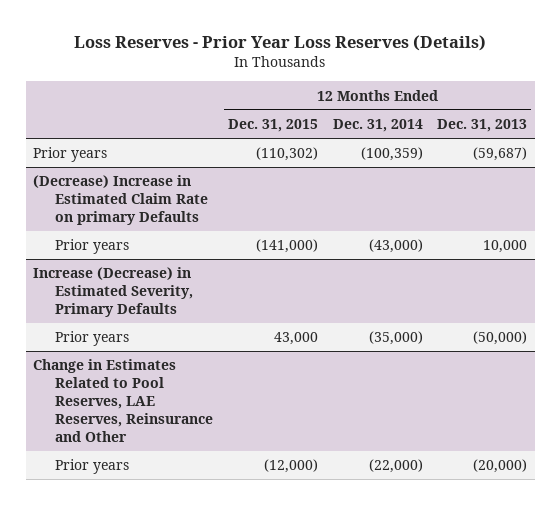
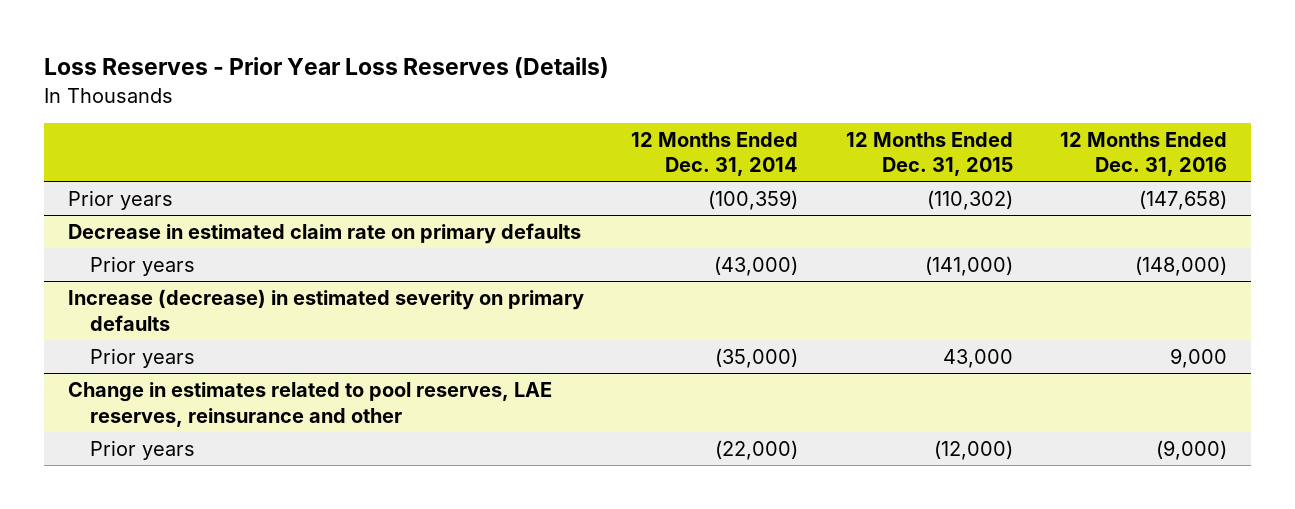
- | 12 Months Ended Dec. 31, 2015 | 12 Months Ended Dec. 31, 2014 | 12 Months Ended Dec. 31, 2013
+ | 12 Months Ended Dec. 31, 2014 | 12 Months Ended Dec. 31, 2015 | 12 Months Ended Dec. 31, 2016
- (Decrease) Increase in Estimated Claim Rate on primary Defaults
+ Decrease in estimated claim rate on primary defaults
- Increase (Decrease) in Estimated Severity, Primary Defaults
+ Increase (decrease) in estimated severity on primary defaults
- Change in Estimates Related to Pool Reserves, LAE Reserves, Reinsurance and Other
+ Change in estimates related to pool reserves, LAE reserves, reinsurance and other

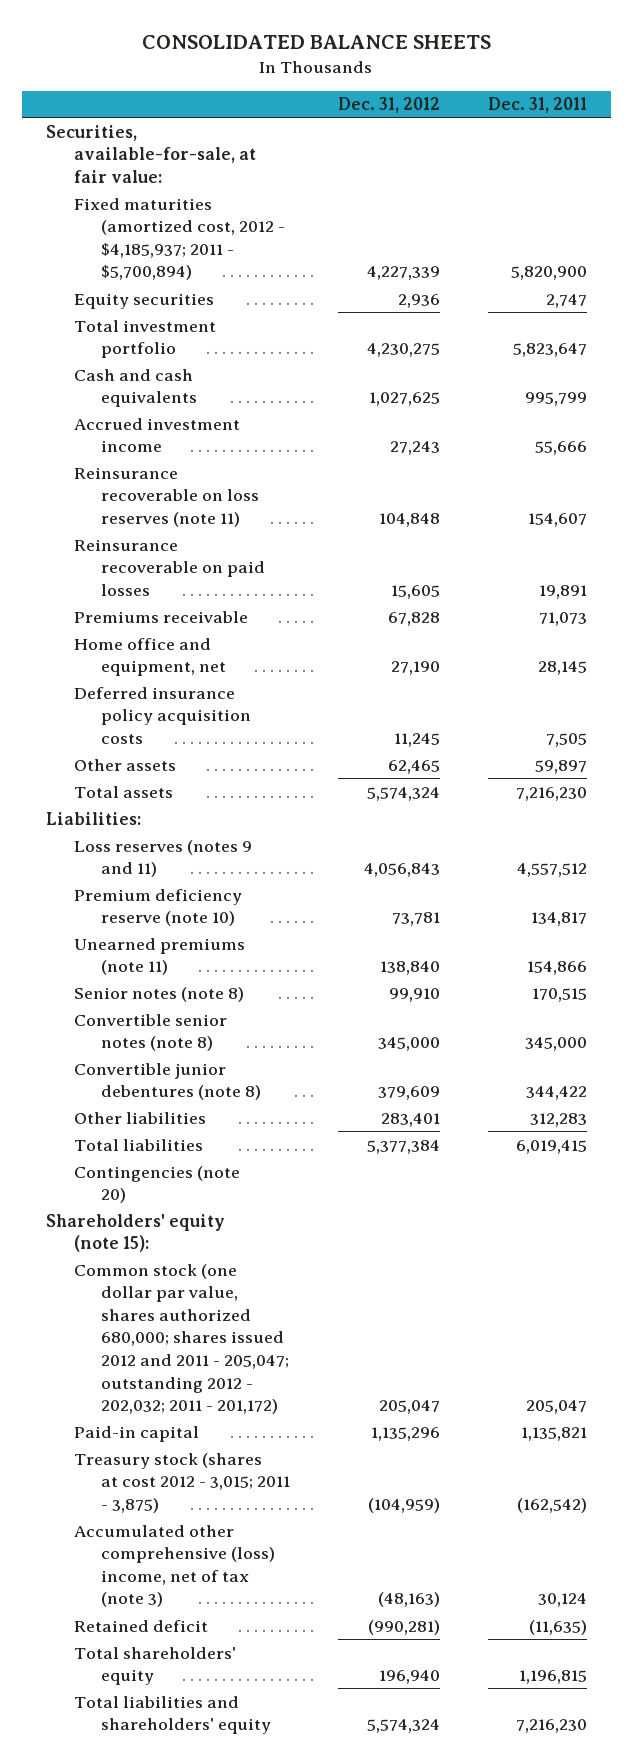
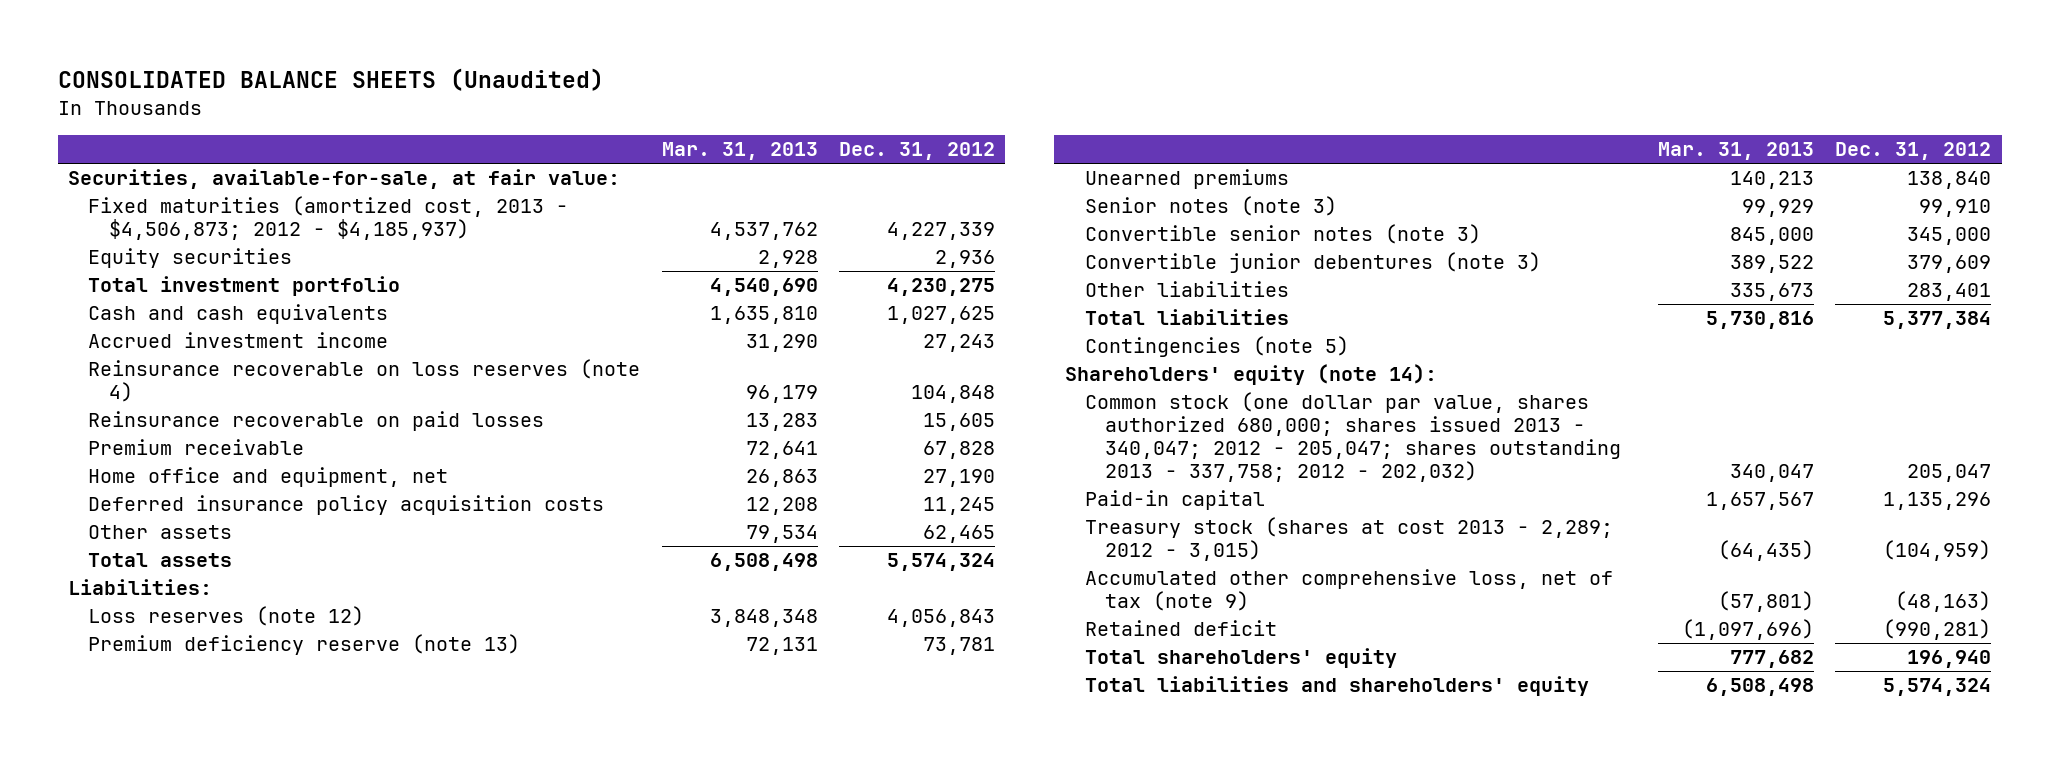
- CONSOLIDATED BALANCE SHEETS
+ CONSOLIDATED BALANCE SHEETS (Unaudited)
- | Dec. 31, 2012 | Dec. 31, 2011
+ | Mar. 31, 2013 | Dec. 31, 2012
- Fixed maturities (amortized cost, 2012 - $4,185,937; 2011 - $5,700,894) | 4,227,339 | 5,820,900
+ Fixed maturities (amortized cost, 2013 - $4,506,873; 2012 - $4,185,937) | 4,537,762 | 4,227,339
- Reinsurance recoverable on loss reserves (note 11) | 104,848 | 154,607
+ Reinsurance recoverable on loss reserves (note 4) | 96,179 | 104,848
- Premiums receivable | 67,828 | 71,073
+ Premium receivable | 72,641 | 67,828
- Loss reserves (notes 9 and 11) | 4,056,843 | 4,557,512
- Premium deficiency reserve (note 10) | 73,781 | 134,817
- Unearned premiums (note 11) | 138,840 | 154,866
- Senior notes (note 8) | 99,910 | 170,515
- Convertible senior notes (note 8) | 345,000 | 345,000
- Convertible junior debentures (note 8) | 379,609 | 344,422
+ Loss reserves (note 12) | 3,848,348 | 4,056,843
+ Premium deficiency reserve (note 13) | 72,131 | 73,781
+ Unearned premiums | 140,213 | 138,840
+ Senior notes (note 3) | 99,929 | 99,910
+ Convertible senior notes (note 3) | 845,000 | 345,000
+ Convertible junior debentures (note 3) | 389,522 | 379,609
- Contingencies (note 20)
- Shareholders' equity (note 15):
- Common stock (one dollar par value, shares authorized 680,000; shares issued 2012 and 2011 - 205,047; outstanding 2012 - 202,032; 2011 - 201,172) | 205,047 | 205,047
+ Contingencies (note 5)
+ Shareholders' equity (note 14):
+ Common stock (one dollar par value, shares authorized 680,000; shares issued 2013 - 340,047; 2012 - 205,047; shares outstanding 2013 - 337,758; 2012 - 202,032) | 340,047 | 205,047
- Treasury stock (shares at cost 2012 - 3,015; 2011 - 3,875) | (104,959) | (162,542)
- Accumulated other comprehensive (loss) income, net of tax (note 3) | (48,163) | 30,124
+ Treasury stock (shares at cost 2013 - 2,289; 2012 - 3,015) | (64,435) | (104,959)
+ Accumulated other comprehensive loss, net of tax (note 9) | (57,801) | (48,163)

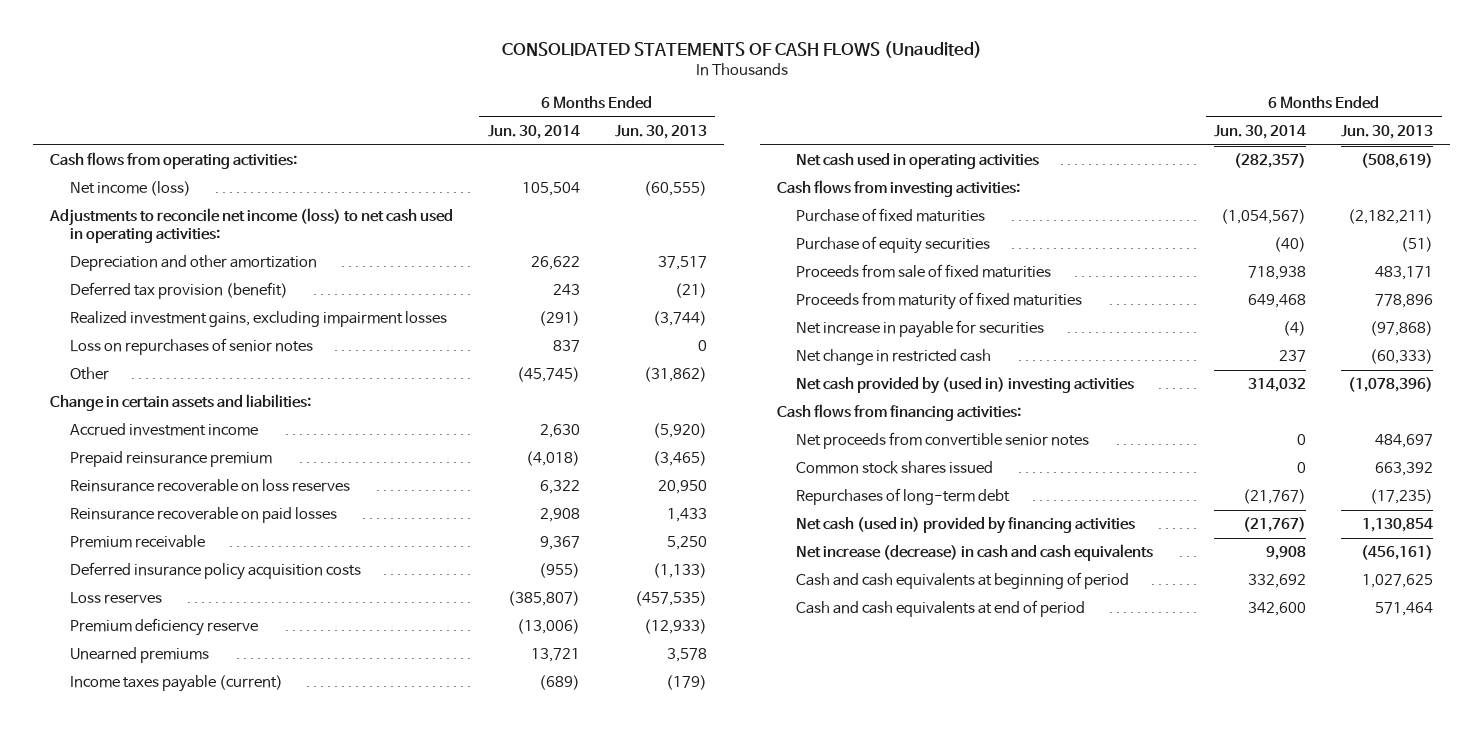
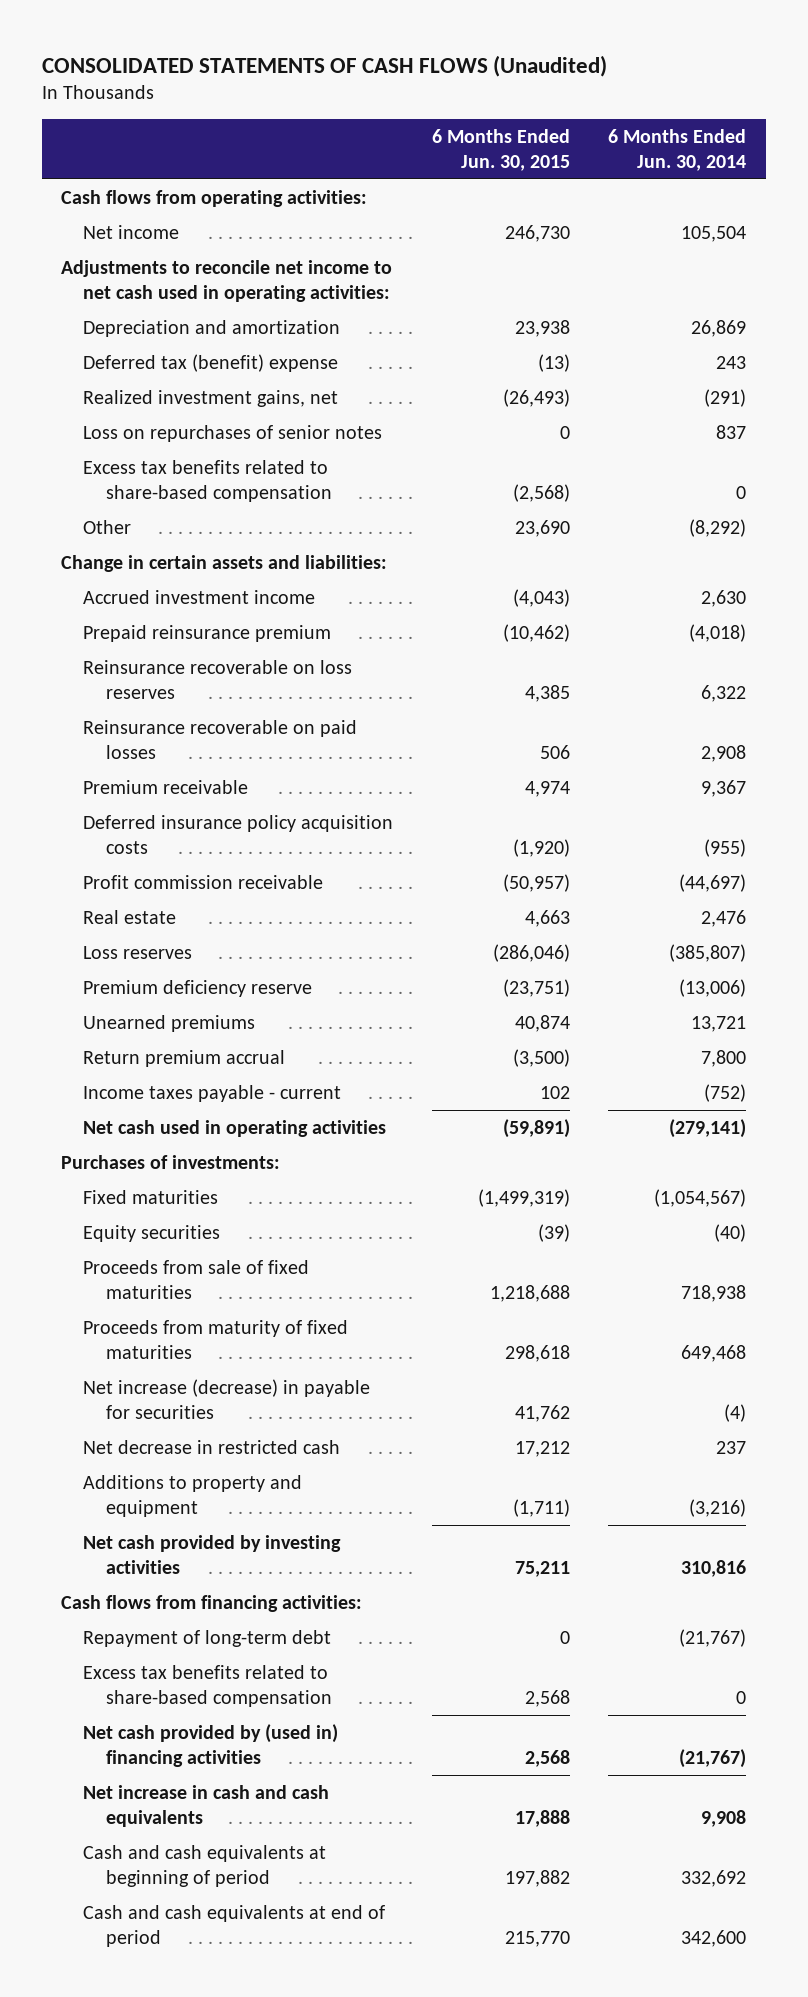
- | 6 Months Ended Jun. 30, 2014 | 6 Months Ended Jun. 30, 2013
+ | 6 Months Ended Jun. 30, 2015 | 6 Months Ended Jun. 30, 2014
- Net income (loss) | 105,504 | (60,555)
- Adjustments to reconcile net income (loss) to net cash used in operating activities:
- Depreciation and other amortization | 26,622 | 37,517
- Deferred tax provision (benefit) | 243 | (21)
- Realized investment gains, excluding impairment losses | (291) | (3,744)
+ Net income | 246,730 | 105,504
+ Adjustments to reconcile net income to net cash used in operating activities:
+ Depreciation and amortization | 23,938 | 26,869
+ Deferred tax (benefit) expense | (13) | 243
+ Realized investment gains, net | (26,493) | (291)
- Other | (45,745) | (31,862)
+ Excess tax benefits related to share-based compensation | (2,568) | 0
+ Other | 23,690 | (8,292)
+ Profit commission receivable | (50,957) | (44,697)
+ Real estate | 4,663 | 2,476
- Income taxes payable (current) | (689) | (179)
- Net cash used in operating activities | (282,357) | (508,619)
- Cash flows from investing activities:
- Purchase of fixed maturities | (1,054,567) | (2,182,211)
- Purchase of equity securities | (40) | (51)
+ Return premium accrual | (3,500) | 7,800
+ Income taxes payable - current | 102 | (752)
+ Net cash used in operating activities | (59,891) | (279,141)
+ Purchases of investments:
+ Fixed maturities | (1,499,319) | (1,054,567)
+ Equity securities | (39) | (40)
- Net increase in payable for securities | (4) | (97,868)
- Net change in restricted cash | 237 | (60,333)
- Net cash provided by (used in) investing activities | 314,032 | (1,078,396)
+ Net increase (decrease) in payable for securities | 41,762 | (4)
+ Net decrease in restricted cash | 17,212 | 237
+ Additions to property and equipment | (1,711) | (3,216)
+ Net cash provided by investing activities | 75,211 | 310,816
- Net proceeds from convertible senior notes | 0 | 484,697
- Common stock shares issued | 0 | 663,392
- Repurchases of long-term debt | (21,767) | (17,235)
- Net cash (used in) provided by financing activities | (21,767) | 1,130,854
- Net increase (decrease) in cash and cash equivalents | 9,908 | (456,161)
+ Repayment of long-term debt | 0 | (21,767)
+ Excess tax benefits related to share-based compensation | 2,568 | 0
+ Net cash provided by (used in) financing activities | 2,568 | (21,767)
+ Net increase in cash and cash equivalents | 17,888 | 9,908

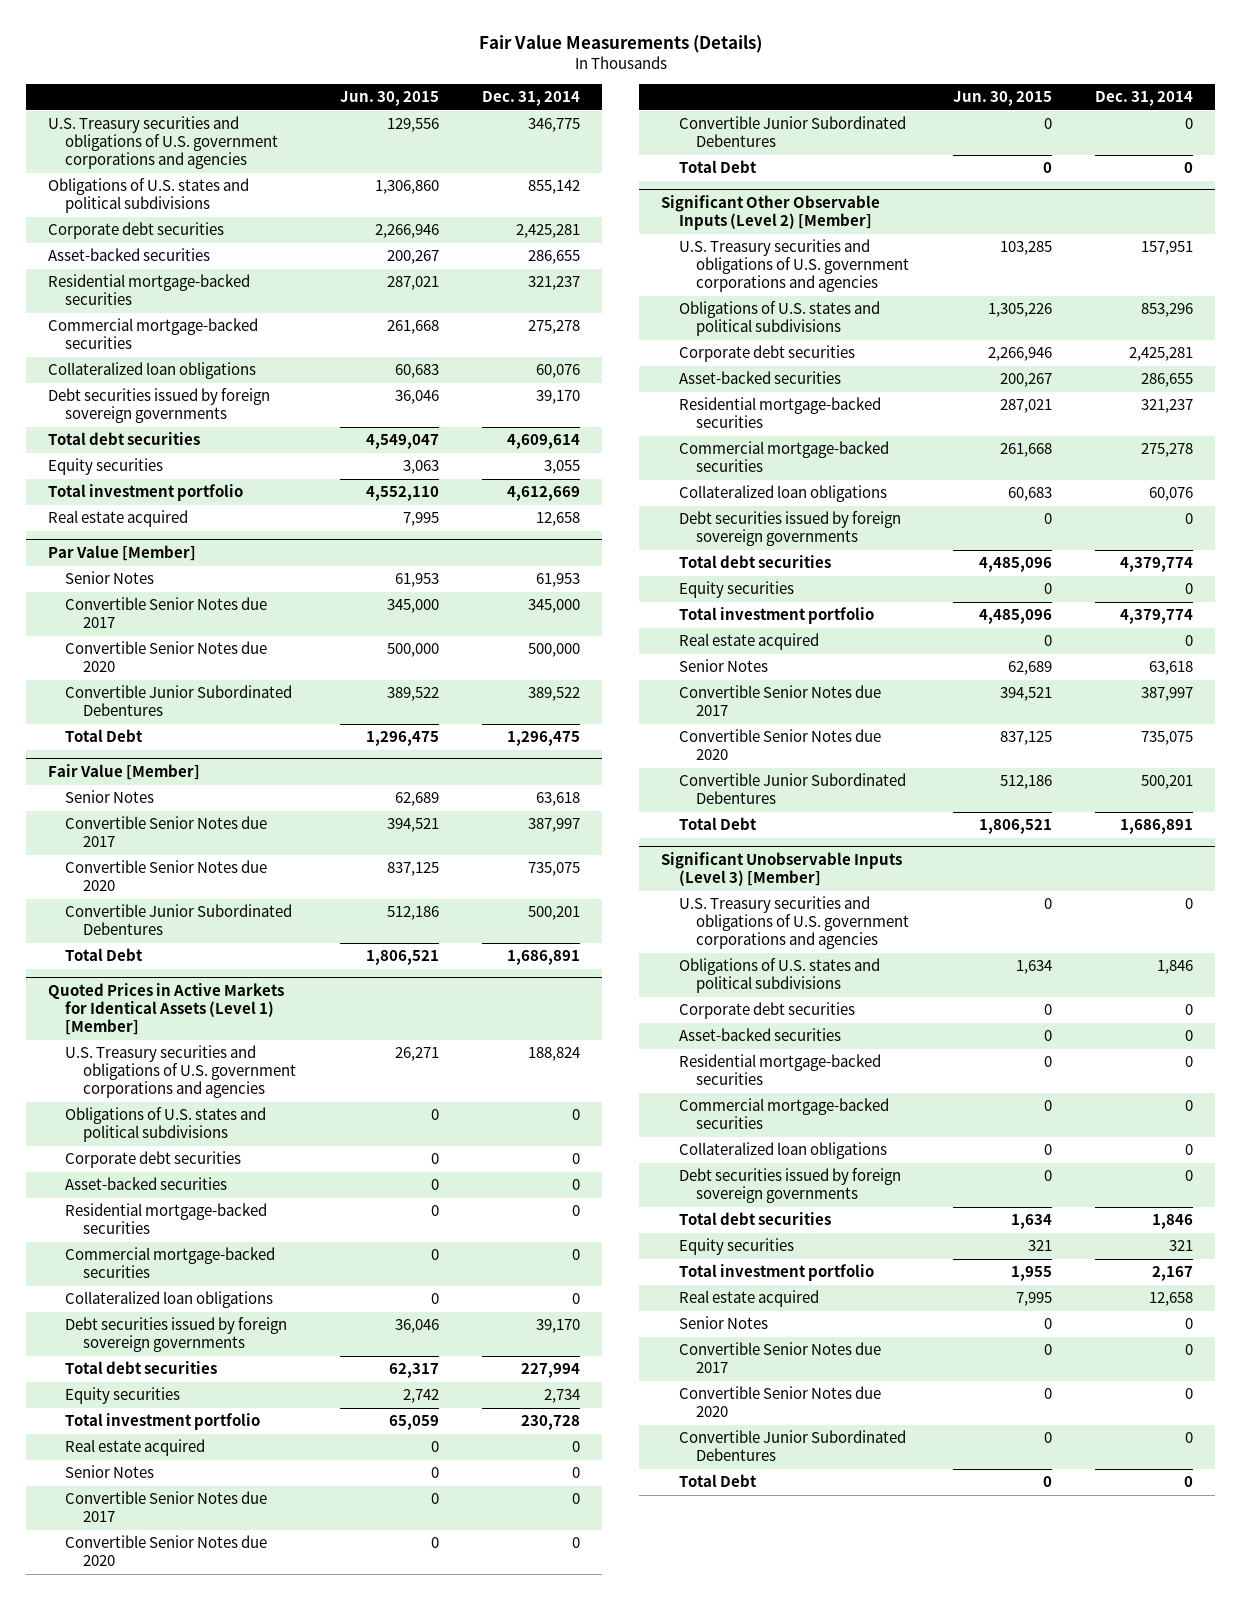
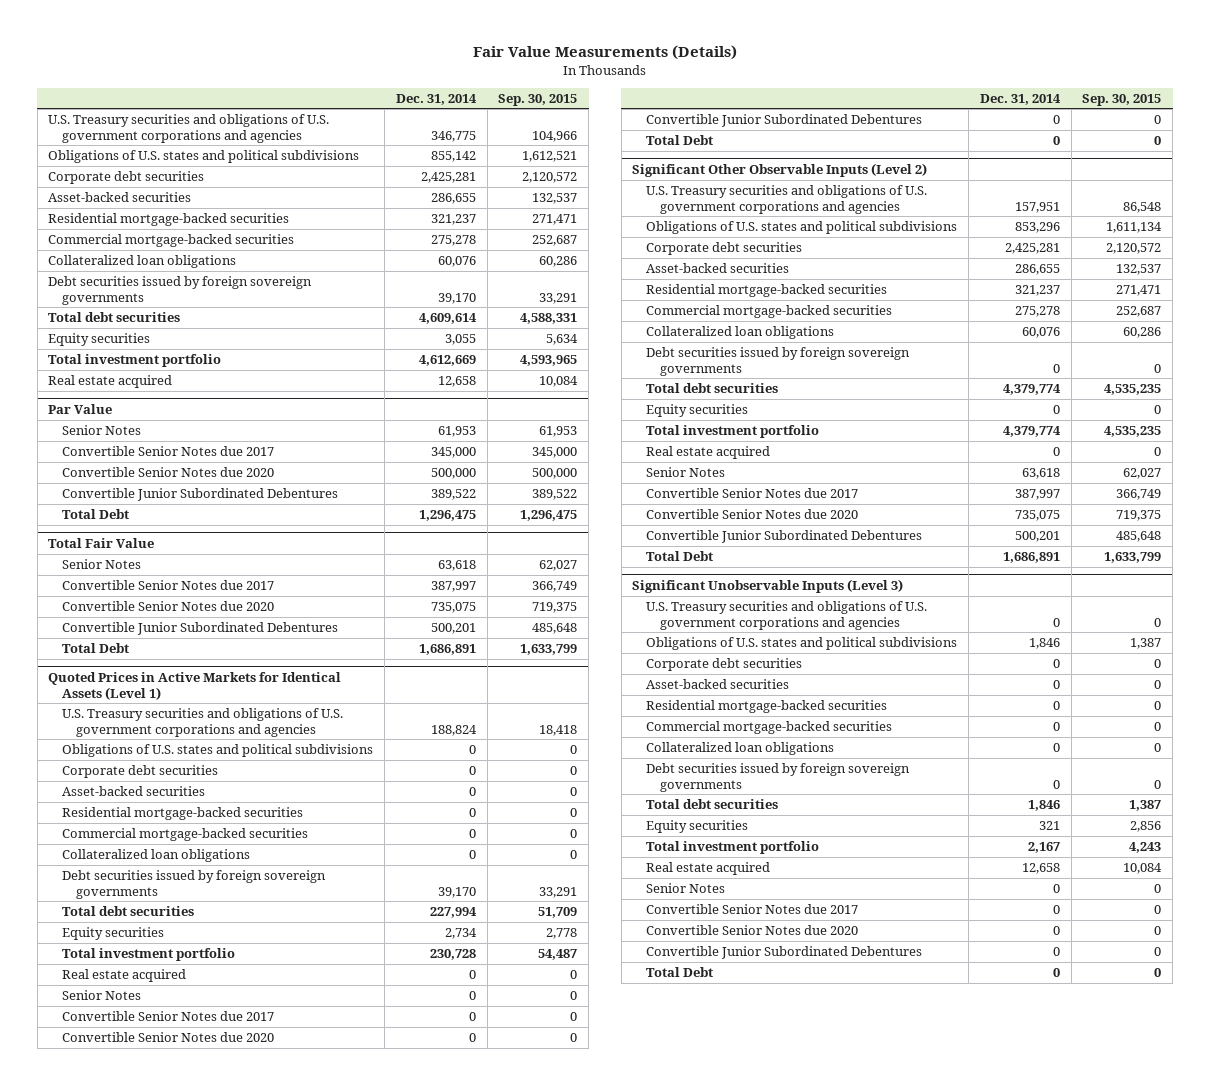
- | Jun. 30, 2015 | Dec. 31, 2014
+ | Dec. 31, 2014 | Sep. 30, 2015
- Par Value [Member]
+ Par Value
- Fair Value [Member]
+ Total Fair Value
- Quoted Prices in Active Markets for Identical Assets (Level 1) [Member]
+ Quoted Prices in Active Markets for Identical Assets (Level 1)
- Significant Other Observable Inputs (Level 2) [Member]
+ Significant Other Observable Inputs (Level 2)
- Significant Unobservable Inputs (Level 3) [Member]
+ Significant Unobservable Inputs (Level 3)

